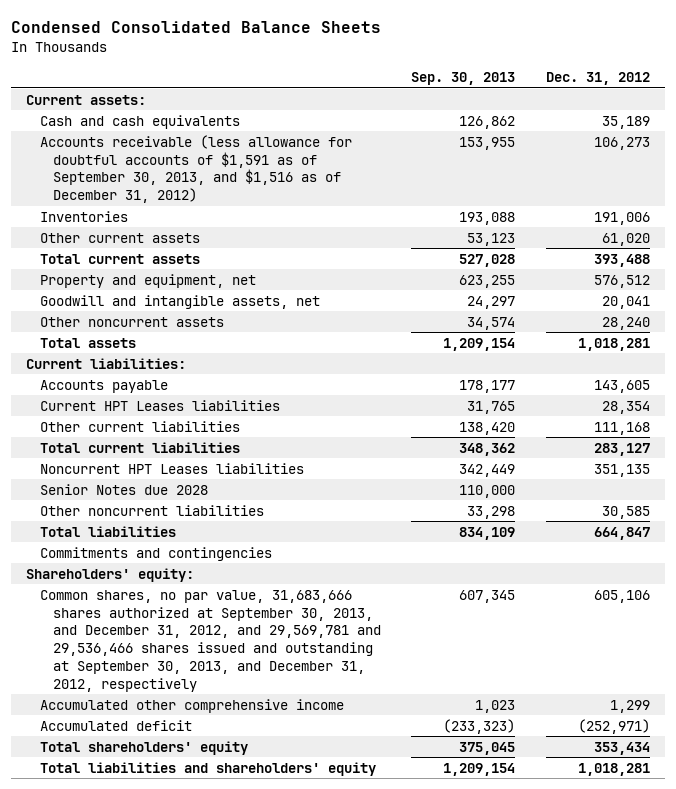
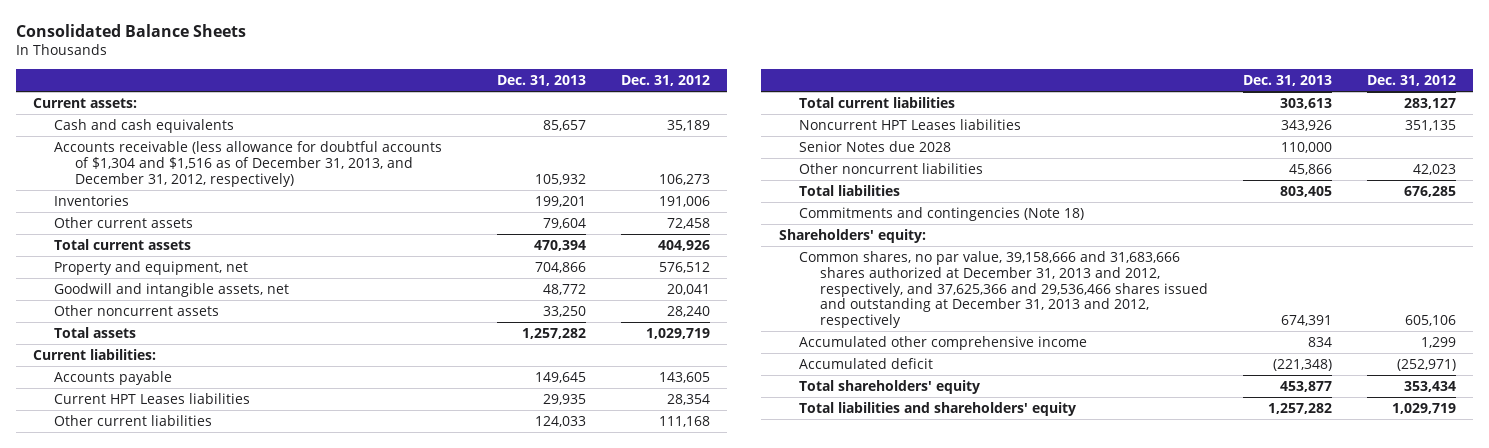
- Condensed Consolidated Balance Sheets
+ Consolidated Balance Sheets
- | Sep. 30, 2013 | Dec. 31, 2012
+ | Dec. 31, 2013 | Dec. 31, 2012
- Accounts receivable (less allowance for doubtful accounts of $1,591 as of September 30, 2013, and $1,516 as of December 31, 2012) | 153,955 | 106,273
+ Accounts receivable (less allowance for doubtful accounts of $1,304 and $1,516 as of December 31, 2013, and December 31, 2012, respectively) | 105,932 | 106,273
- Other current assets | 53,123 | 61,020
- Total current assets | 527,028 | 393,488
+ Other current assets | 79,604 | 72,458
+ Total current assets | 470,394 | 404,926
- Total assets | 1,209,154 | 1,018,281
+ Total assets | 1,257,282 | 1,029,719
- Other noncurrent liabilities | 33,298 | 30,585
- Total liabilities | 834,109 | 664,847
- Commitments and contingencies
+ Other noncurrent liabilities | 45,866 | 42,023
+ Total liabilities | 803,405 | 676,285
+ Commitments and contingencies (Note 18)
- Common shares, no par value, 31,683,666 shares authorized at September 30, 2013, and December 31, 2012, and 29,569,781 and 29,536,466 shares issued and outstanding at September 30, 2013, and December 31, 2012, respectively | 607,345 | 605,106
+ Common shares, no par value, 39,158,666 and 31,683,666 shares authorized at December 31, 2013 and 2012, respectively, and 37,625,366 and 29,536,466 shares issued and outstanding at December 31, 2013 and 2012, respectively | 674,391 | 605,106
- Total liabilities and shareholders' equity | 1,209,154 | 1,018,281
+ Total liabilities and shareholders' equity | 1,257,282 | 1,029,719

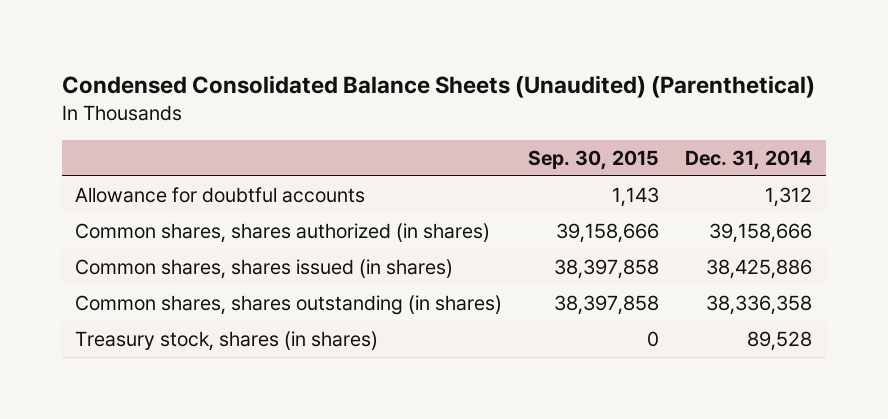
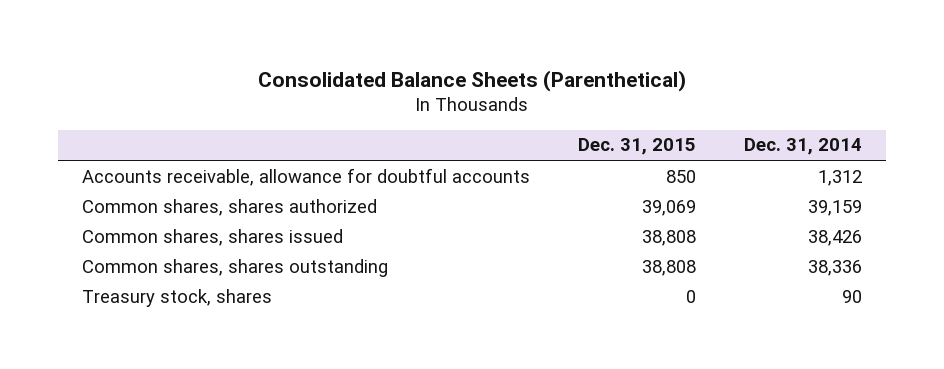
- Condensed Consolidated Balance Sheets (Unaudited) (Parenthetical)
+ Consolidated Balance Sheets (Parenthetical)
- | Sep. 30, 2015 | Dec. 31, 2014
+ | Dec. 31, 2015 | Dec. 31, 2014
- Allowance for doubtful accounts | 1,143 | 1,312
- Common shares, shares authorized (in shares) | 39,158,666 | 39,158,666
- Common shares, shares issued (in shares) | 38,397,858 | 38,425,886
- Common shares, shares outstanding (in shares) | 38,397,858 | 38,336,358
- Treasury stock, shares (in shares) | 0 | 89,528
+ Accounts receivable, allowance for doubtful accounts | 850 | 1,312
+ Common shares, shares authorized | 39,069 | 39,159
+ Common shares, shares issued | 38,808 | 38,426
+ Common shares, shares outstanding | 38,808 | 38,336
+ Treasury stock, shares | 0 | 90

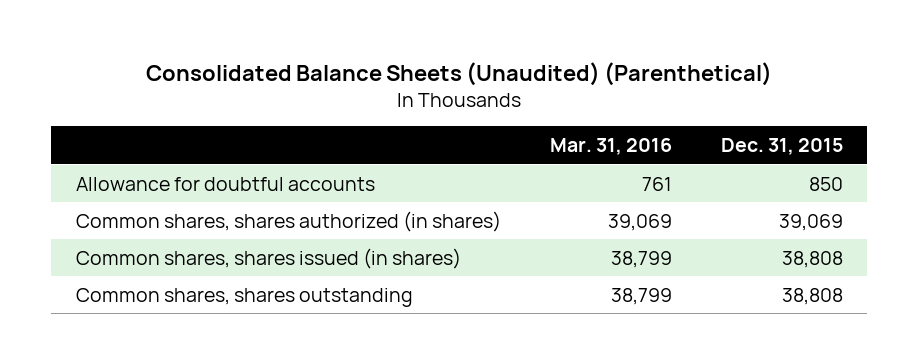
- Consolidated Balance Sheets (Parenthetical)
+ Consolidated Balance Sheets (Unaudited) (Parenthetical)
- | Dec. 31, 2015 | Dec. 31, 2014
+ | Mar. 31, 2016 | Dec. 31, 2015
- Accounts receivable, allowance for doubtful accounts | 850 | 1,312
- Common shares, shares authorized | 39,069 | 39,159
- Common shares, shares issued | 38,808 | 38,426
+ Allowance for doubtful accounts | 761 | 850
+ Common shares, shares authorized (in shares) | 39,069 | 39,069
+ Common shares, shares issued (in shares) | 38,799 | 38,808
- Treasury stock, shares | 0 | 90

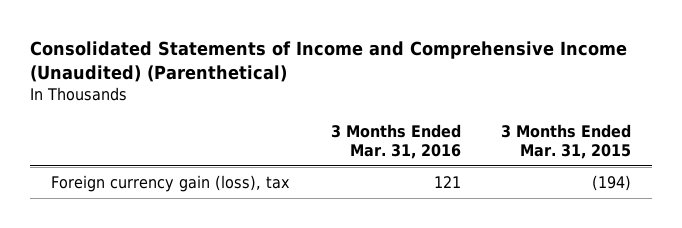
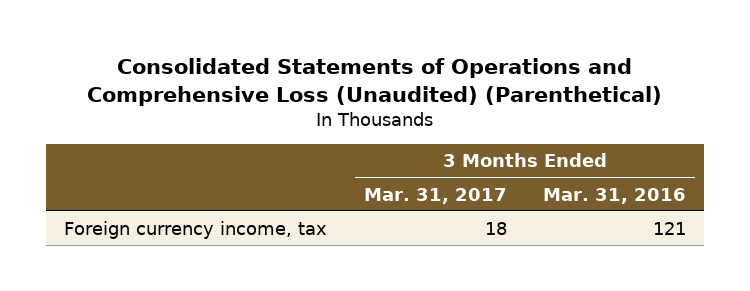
- Consolidated Statements of Income and Comprehensive Income (Unaudited) (Parenthetical)
+ Consolidated Statements of Operations and Comprehensive Loss (Unaudited) (Parenthetical)
- | 3 Months Ended Mar. 31, 2016 | 3 Months Ended Mar. 31, 2015
+ | 3 Months Ended Mar. 31, 2017 | 3 Months Ended Mar. 31, 2016
- Foreign currency gain (loss), tax | 121 | (194)
+ Foreign currency income, tax | 18 | 121

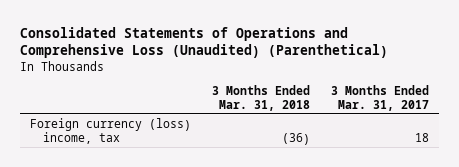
- | 3 Months Ended Mar. 31, 2017 | 3 Months Ended Mar. 31, 2016
+ | 3 Months Ended Mar. 31, 2018 | 3 Months Ended Mar. 31, 2017
- Foreign currency income, tax | 18 | 121
+ Foreign currency (loss) income, tax | (36) | 18

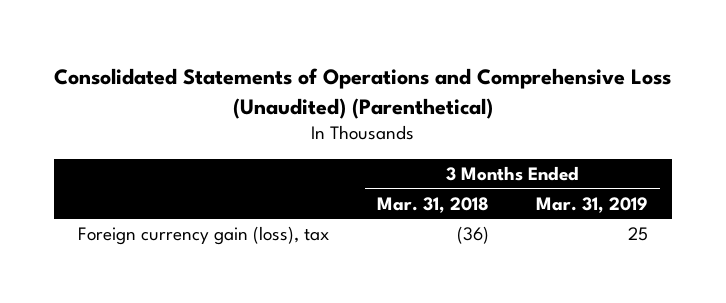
- | 3 Months Ended Mar. 31, 2018 | 3 Months Ended Mar. 31, 2017
+ | 3 Months Ended Mar. 31, 2018 | 3 Months Ended Mar. 31, 2019
- Foreign currency (loss) income, tax | (36) | 18
+ Foreign currency gain (loss), tax | (36) | 25

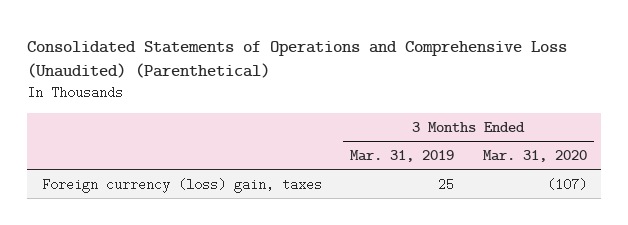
- | 3 Months Ended Mar. 31, 2018 | 3 Months Ended Mar. 31, 2019
+ | 3 Months Ended Mar. 31, 2019 | 3 Months Ended Mar. 31, 2020
- Foreign currency gain (loss), tax | (36) | 25
+ Foreign currency (loss) gain, taxes | 25 | (107)

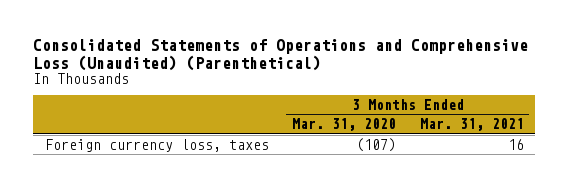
- | 3 Months Ended Mar. 31, 2019 | 3 Months Ended Mar. 31, 2020
+ | 3 Months Ended Mar. 31, 2020 | 3 Months Ended Mar. 31, 2021
- Foreign currency (loss) gain, taxes | 25 | (107)
+ Foreign currency loss, taxes | (107) | 16

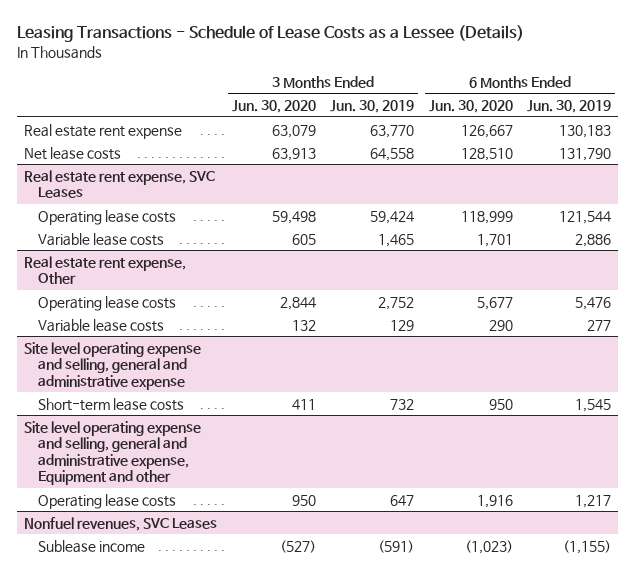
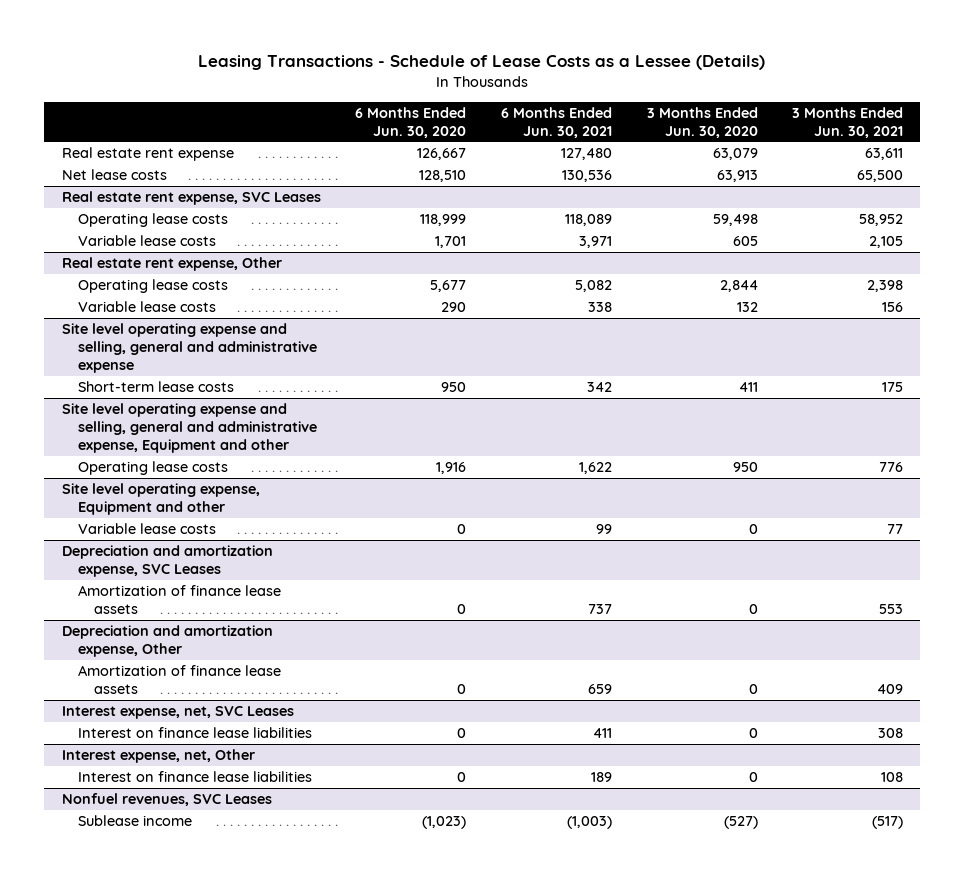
- | 3 Months Ended Jun. 30, 2020 | 3 Months Ended Jun. 30, 2019 | 6 Months Ended Jun. 30, 2020 | 6 Months Ended Jun. 30, 2019
+ | 6 Months Ended Jun. 30, 2020 | 6 Months Ended Jun. 30, 2021 | 3 Months Ended Jun. 30, 2020 | 3 Months Ended Jun. 30, 2021
+ Site level operating expense, Equipment and other
+ Variable lease costs | 0 | 99 | 0 | 77
+ Depreciation and amortization expense, SVC Leases
+ Amortization of finance lease assets | 0 | 737 | 0 | 553
+ Depreciation and amortization expense, Other
+ Amortization of finance lease assets | 0 | 659 | 0 | 409
+ Interest expense, net, SVC Leases
+ Interest on finance lease liabilities | 0 | 411 | 0 | 308
+ Interest expense, net, Other
+ Interest on finance lease liabilities | 0 | 189 | 0 | 108

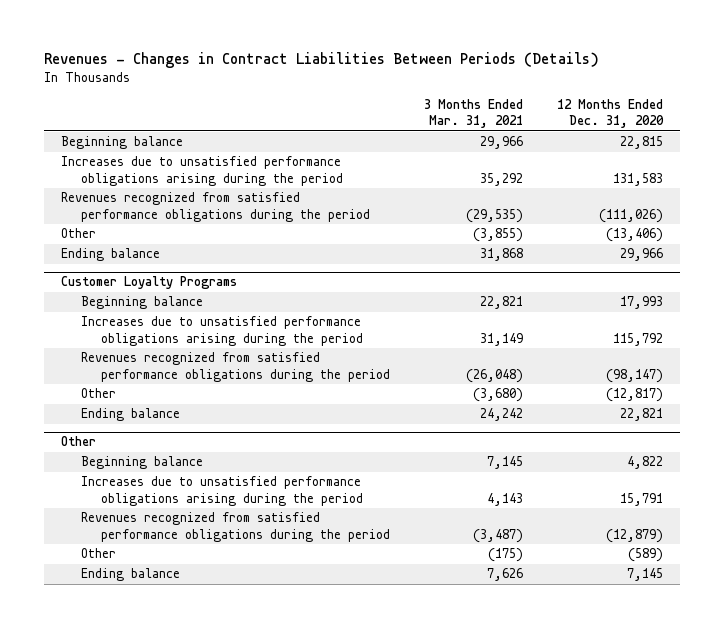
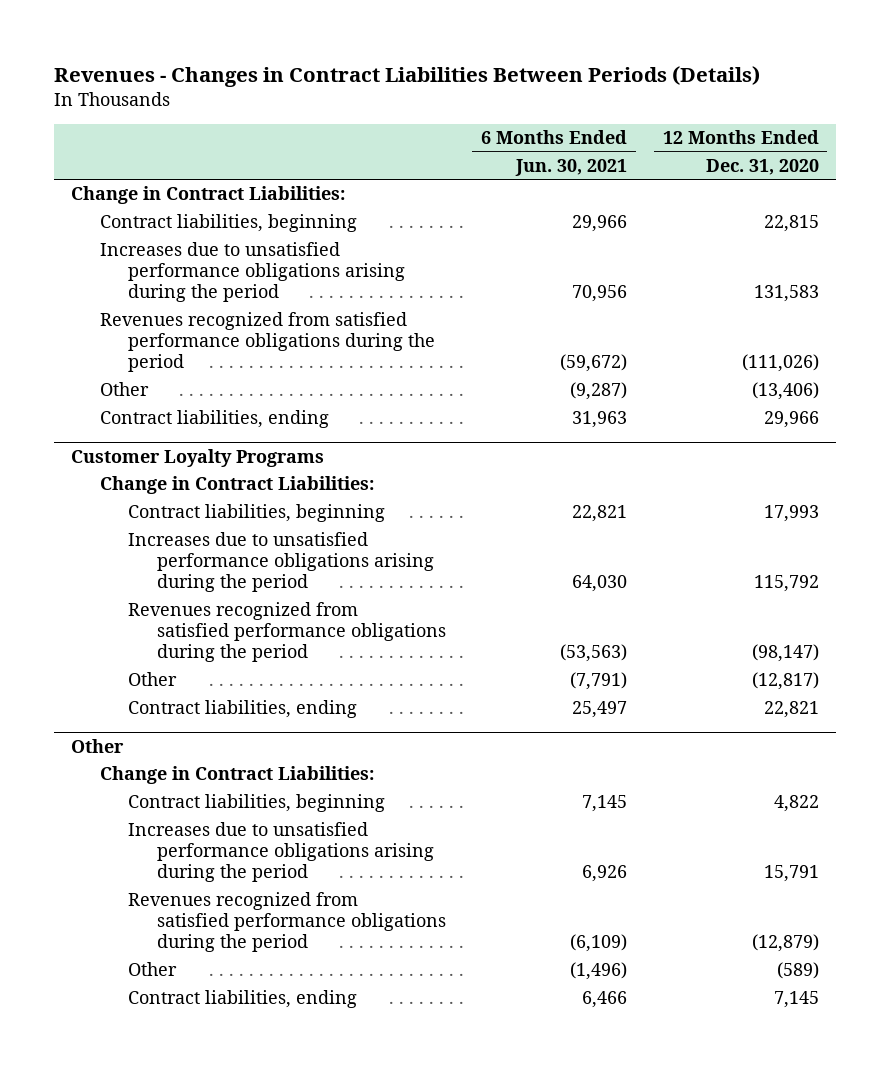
- | 3 Months Ended Mar. 31, 2021 | 12 Months Ended Dec. 31, 2020
+ | 6 Months Ended Jun. 30, 2021 | 12 Months Ended Dec. 31, 2020
- Beginning balance | 29,966 | 22,815
+ Change in Contract Liabilities:
+ Contract liabilities, beginning | 29,966 | 22,815
- Ending balance | 31,868 | 29,966
+ Contract liabilities, ending | 31,963 | 29,966
@ Customer Loyalty Programs
- Beginning balance | 22,821 | 17,993
+ Change in Contract Liabilities:
+ Contract liabilities, beginning | 22,821 | 17,993
- Ending balance | 24,242 | 22,821
+ Contract liabilities, ending | 25,497 | 22,821
@ Other
- Beginning balance | 7,145 | 4,822
+ Change in Contract Liabilities:
+ Contract liabilities, beginning | 7,145 | 4,822
- Ending balance | 7,626 | 7,145
+ Contract liabilities, ending | 6,466 | 7,145

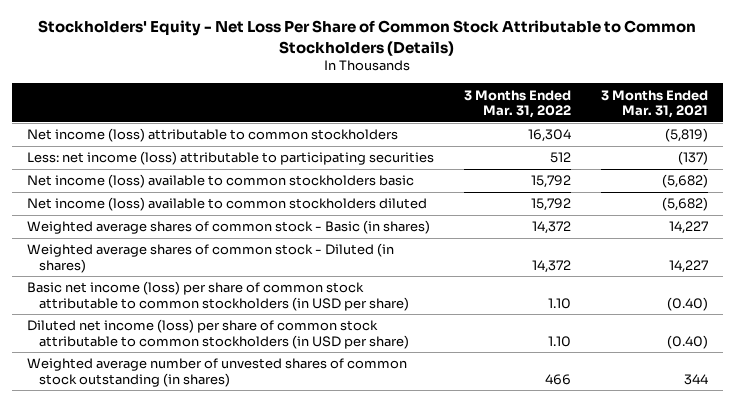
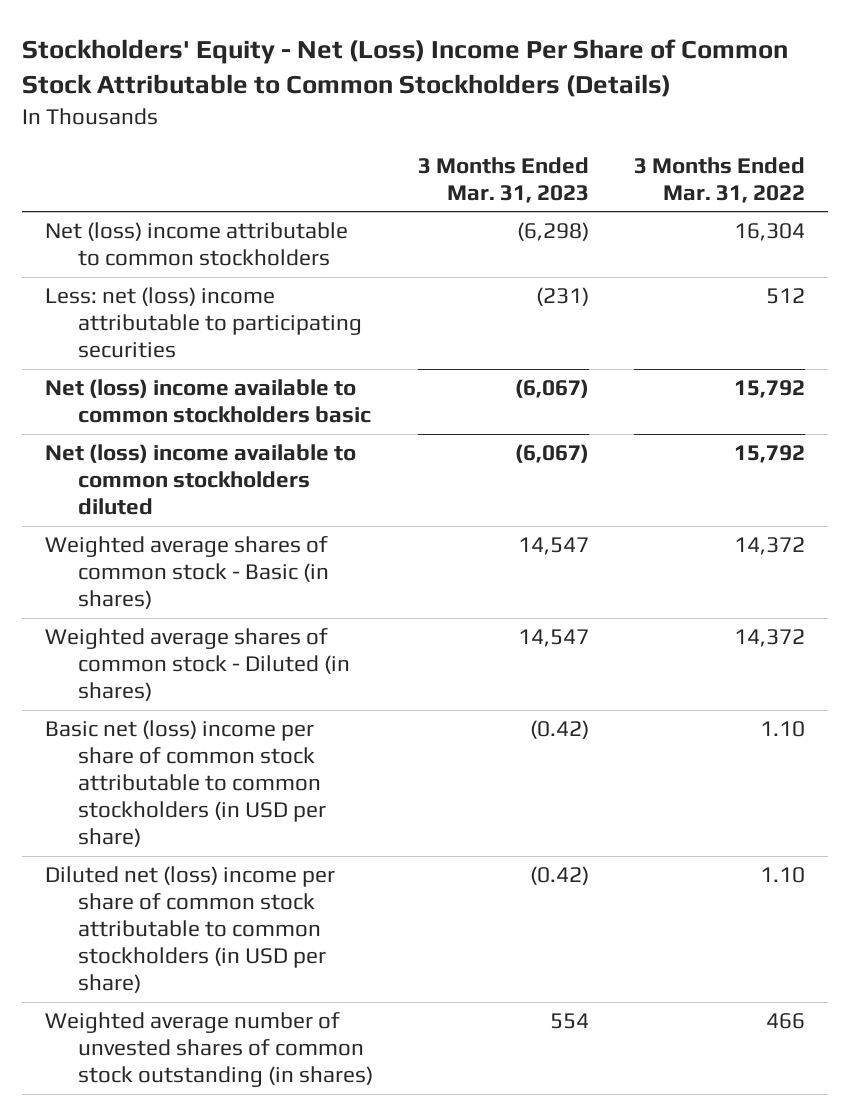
- Stockholders' Equity - Net Loss Per Share of Common Stock Attributable to Common Stockholders (Details)
+ Stockholders' Equity - Net (Loss) Income Per Share of Common Stock Attributable to Common Stockholders (Details)
- | 3 Months Ended Mar. 31, 2022 | 3 Months Ended Mar. 31, 2021
+ | 3 Months Ended Mar. 31, 2023 | 3 Months Ended Mar. 31, 2022
- Net income (loss) attributable to common stockholders | 16,304 | (5,819)
- Less: net income (loss) attributable to participating securities | 512 | (137)
- Net income (loss) available to common stockholders basic | 15,792 | (5,682)
- Net income (loss) available to common stockholders diluted | 15,792 | (5,682)
+ Net (loss) income attributable to common stockholders | (6,298) | 16,304
+ Less: net (loss) income attributable to participating securities | (231) | 512
+ Net (loss) income available to common stockholders basic | (6,067) | 15,792
+ Net (loss) income available to common stockholders diluted | (6,067) | 15,792
- Basic net income (loss) per share of common stock attributable to common stockholders (in USD per share) | 1.10 | (0.40)
- Diluted net income (loss) per share of common stock attributable to common stockholders (in USD per share) | 1.10 | (0.40)
+ Basic net (loss) income per share of common stock attributable to common stockholders (in USD per share) | (0.42) | 1.10
+ Diluted net (loss) income per share of common stock attributable to common stockholders (in USD per share) | (0.42) | 1.10

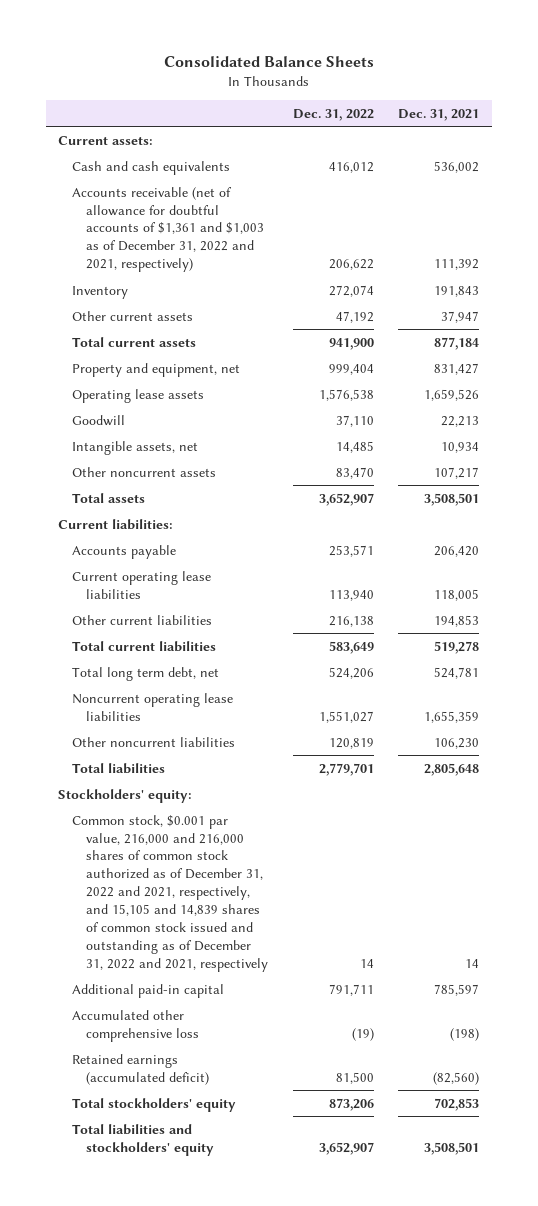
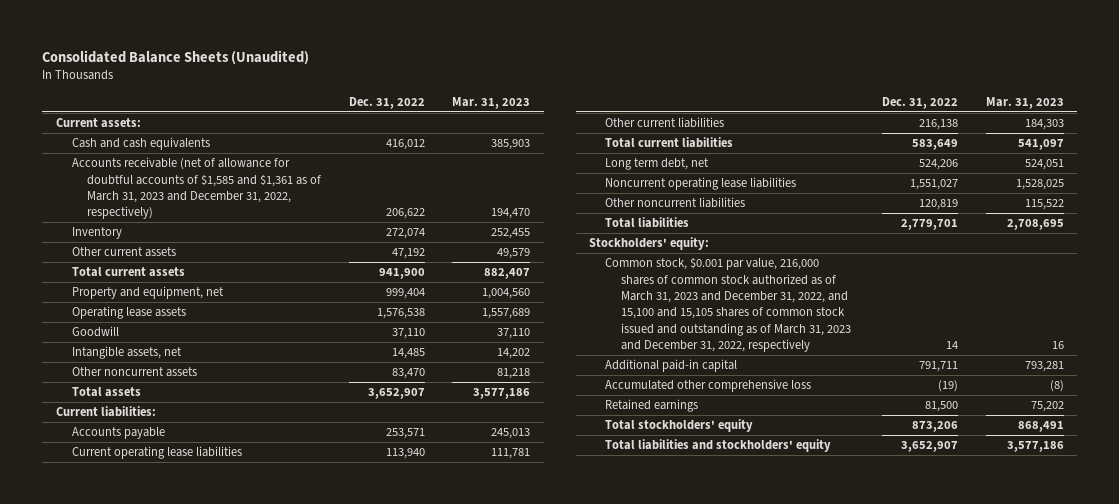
- Consolidated Balance Sheets
+ Consolidated Balance Sheets (Unaudited)
- | Dec. 31, 2022 | Dec. 31, 2021
+ | Dec. 31, 2022 | Mar. 31, 2023
- Accounts receivable (net of allowance for doubtful accounts of $1,361 and $1,003 as of December 31, 2022 and 2021, respectively) | 206,622 | 111,392
+ Accounts receivable (net of allowance for doubtful accounts of $1,585 and $1,361 as of March 31, 2023 and December 31, 2022, respectively) | 206,622 | 194,470
- Total long term debt, net | 524,206 | 524,781
+ Long term debt, net | 524,206 | 524,051
- Common stock, $0.001 par value, 216,000 and 216,000 shares of common stock authorized as of December 31, 2022 and 2021, respectively, and 15,105 and 14,839 shares of common stock issued and outstanding as of December 31, 2022 and 2021, respectively | 14 | 14
+ Common stock, $0.001 par value, 216,000 shares of common stock authorized as of March 31, 2023 and December 31, 2022, and 15,100 and 15,105 shares of common stock issued and outstanding as of March 31, 2023 and December 31, 2022, respectively | 14 | 16
- Retained earnings (accumulated deficit) | 81,500 | (82,560)
+ Retained earnings | 81,500 | 75,202

